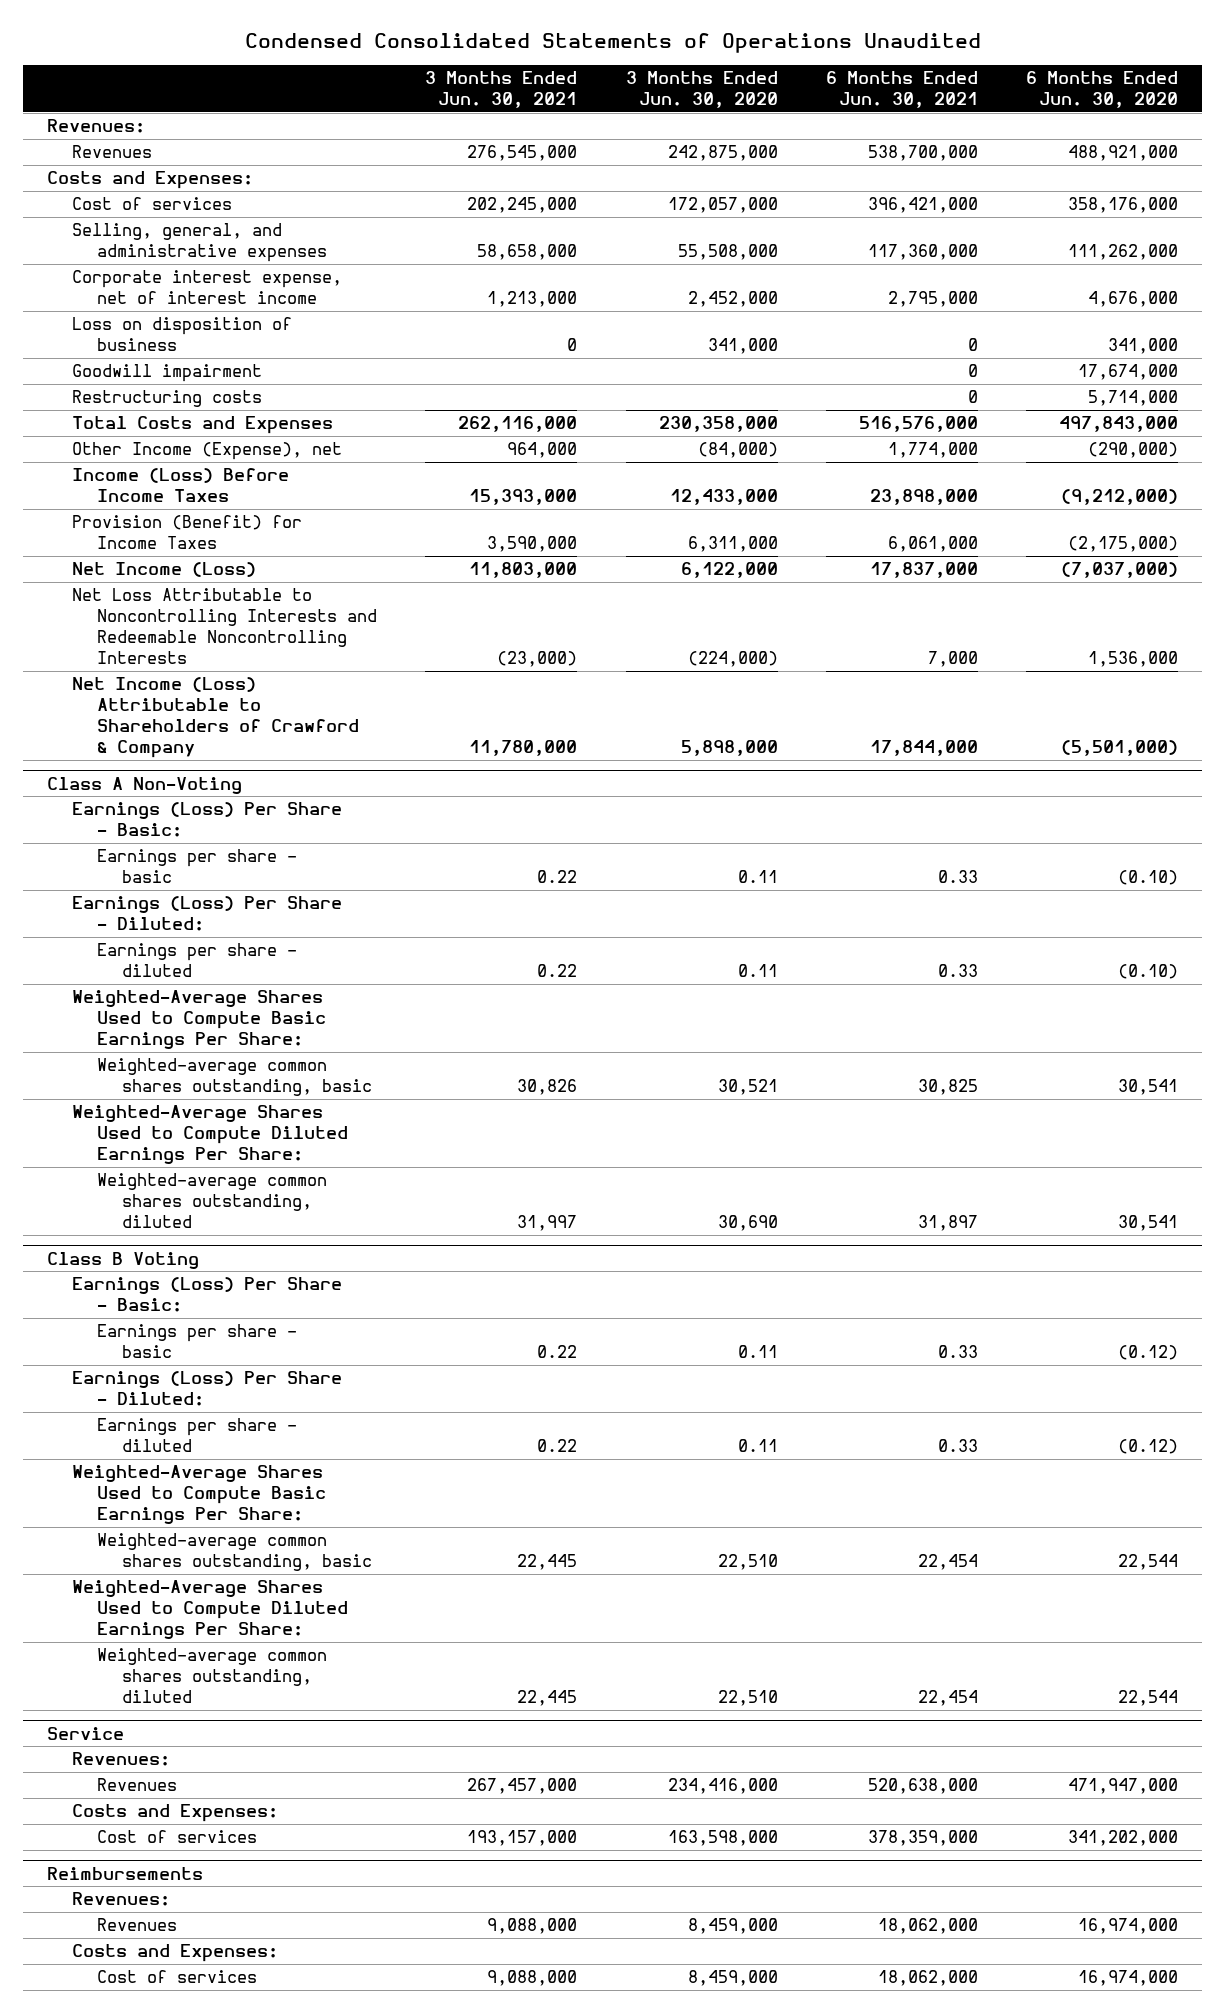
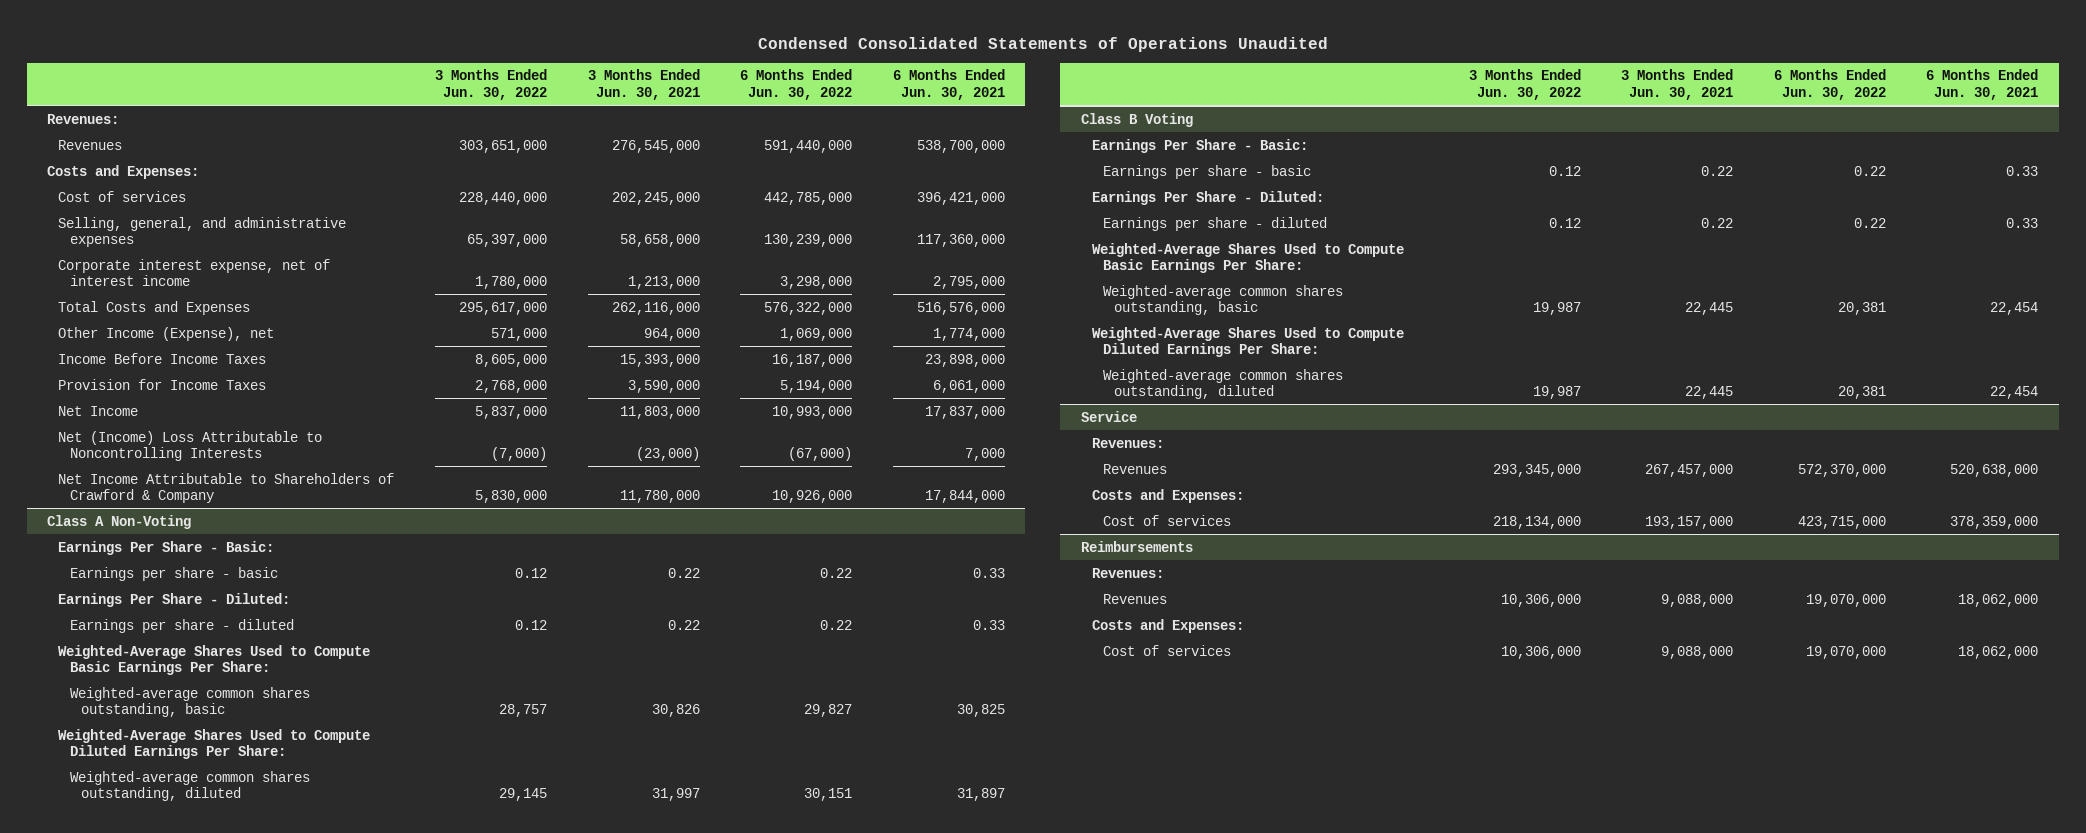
- | 3 Months Ended Jun. 30, 2021 | 3 Months Ended Jun. 30, 2020 | 6 Months Ended Jun. 30, 2021 | 6 Months Ended Jun. 30, 2020
+ | 3 Months Ended Jun. 30, 2022 | 3 Months Ended Jun. 30, 2021 | 6 Months Ended Jun. 30, 2022 | 6 Months Ended Jun. 30, 2021
- Loss on disposition of business | 0 | 341,000 | 0 | 341,000
- Goodwill impairment | | | 0 | 17,674,000
- Restructuring costs | | | 0 | 5,714,000
- Income (Loss) Before Income Taxes | 15,393,000 | 12,433,000 | 23,898,000 | (9,212,000)
- Provision (Benefit) for Income Taxes | 3,590,000 | 6,311,000 | 6,061,000 | (2,175,000)
- Net Income (Loss) | 11,803,000 | 6,122,000 | 17,837,000 | (7,037,000)
- Net Loss Attributable to Noncontrolling Interests and Redeemable Noncontrolling Interests | (23,000) | (224,000) | 7,000 | 1,536,000
- Net Income (Loss) Attributable to Shareholders of Crawford & Company | 11,780,000 | 5,898,000 | 17,844,000 | (5,501,000)
+ Income Before Income Taxes | 8,605,000 | 15,393,000 | 16,187,000 | 23,898,000
+ Provision for Income Taxes | 2,768,000 | 3,590,000 | 5,194,000 | 6,061,000
+ Net Income | 5,837,000 | 11,803,000 | 10,993,000 | 17,837,000
+ Net (Income) Loss Attributable to Noncontrolling Interests | (7,000) | (23,000) | (67,000) | 7,000
+ Net Income Attributable to Shareholders of Crawford & Company | 5,830,000 | 11,780,000 | 10,926,000 | 17,844,000
@ Class A Non-Voting
- Earnings (Loss) Per Share - Basic:
+ Earnings Per Share - Basic:
- Earnings (Loss) Per Share - Diluted:
+ Earnings Per Share - Diluted:
@ Class B Voting
- Earnings (Loss) Per Share - Basic:
+ Earnings Per Share - Basic:
- Earnings (Loss) Per Share - Diluted:
+ Earnings Per Share - Diluted:

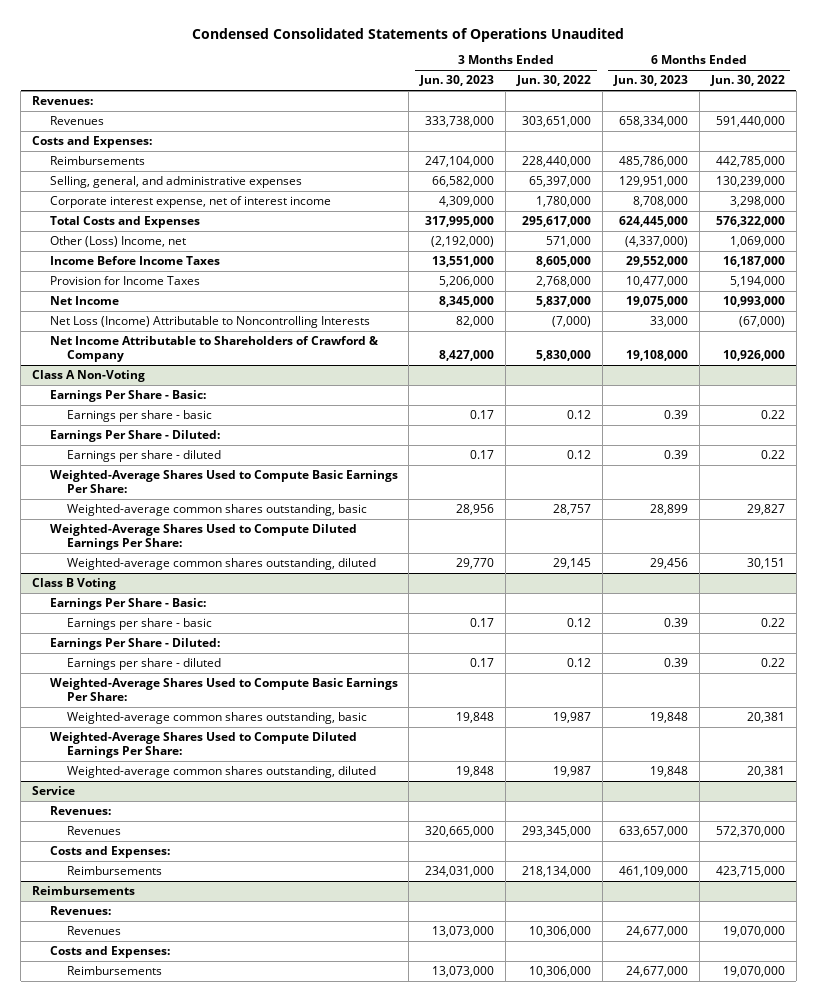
- | 3 Months Ended Jun. 30, 2022 | 3 Months Ended Jun. 30, 2021 | 6 Months Ended Jun. 30, 2022 | 6 Months Ended Jun. 30, 2021
+ | 3 Months Ended Jun. 30, 2023 | 3 Months Ended Jun. 30, 2022 | 6 Months Ended Jun. 30, 2023 | 6 Months Ended Jun. 30, 2022
- Cost of services | 228,440,000 | 202,245,000 | 442,785,000 | 396,421,000
+ Reimbursements | 247,104,000 | 228,440,000 | 485,786,000 | 442,785,000
- Other Income (Expense), net | 571,000 | 964,000 | 1,069,000 | 1,774,000
+ Other (Loss) Income, net | (2,192,000) | 571,000 | (4,337,000) | 1,069,000
- Net (Income) Loss Attributable to Noncontrolling Interests | (7,000) | (23,000) | (67,000) | 7,000
+ Net Loss (Income) Attributable to Noncontrolling Interests | 82,000 | (7,000) | 33,000 | (67,000)
@ Service
- Cost of services | 218,134,000 | 193,157,000 | 423,715,000 | 378,359,000
+ Reimbursements | 234,031,000 | 218,134,000 | 461,109,000 | 423,715,000
@ Reimbursements
- Cost of services | 10,306,000 | 9,088,000 | 19,070,000 | 18,062,000
+ Reimbursements | 13,073,000 | 10,306,000 | 24,677,000 | 19,070,000

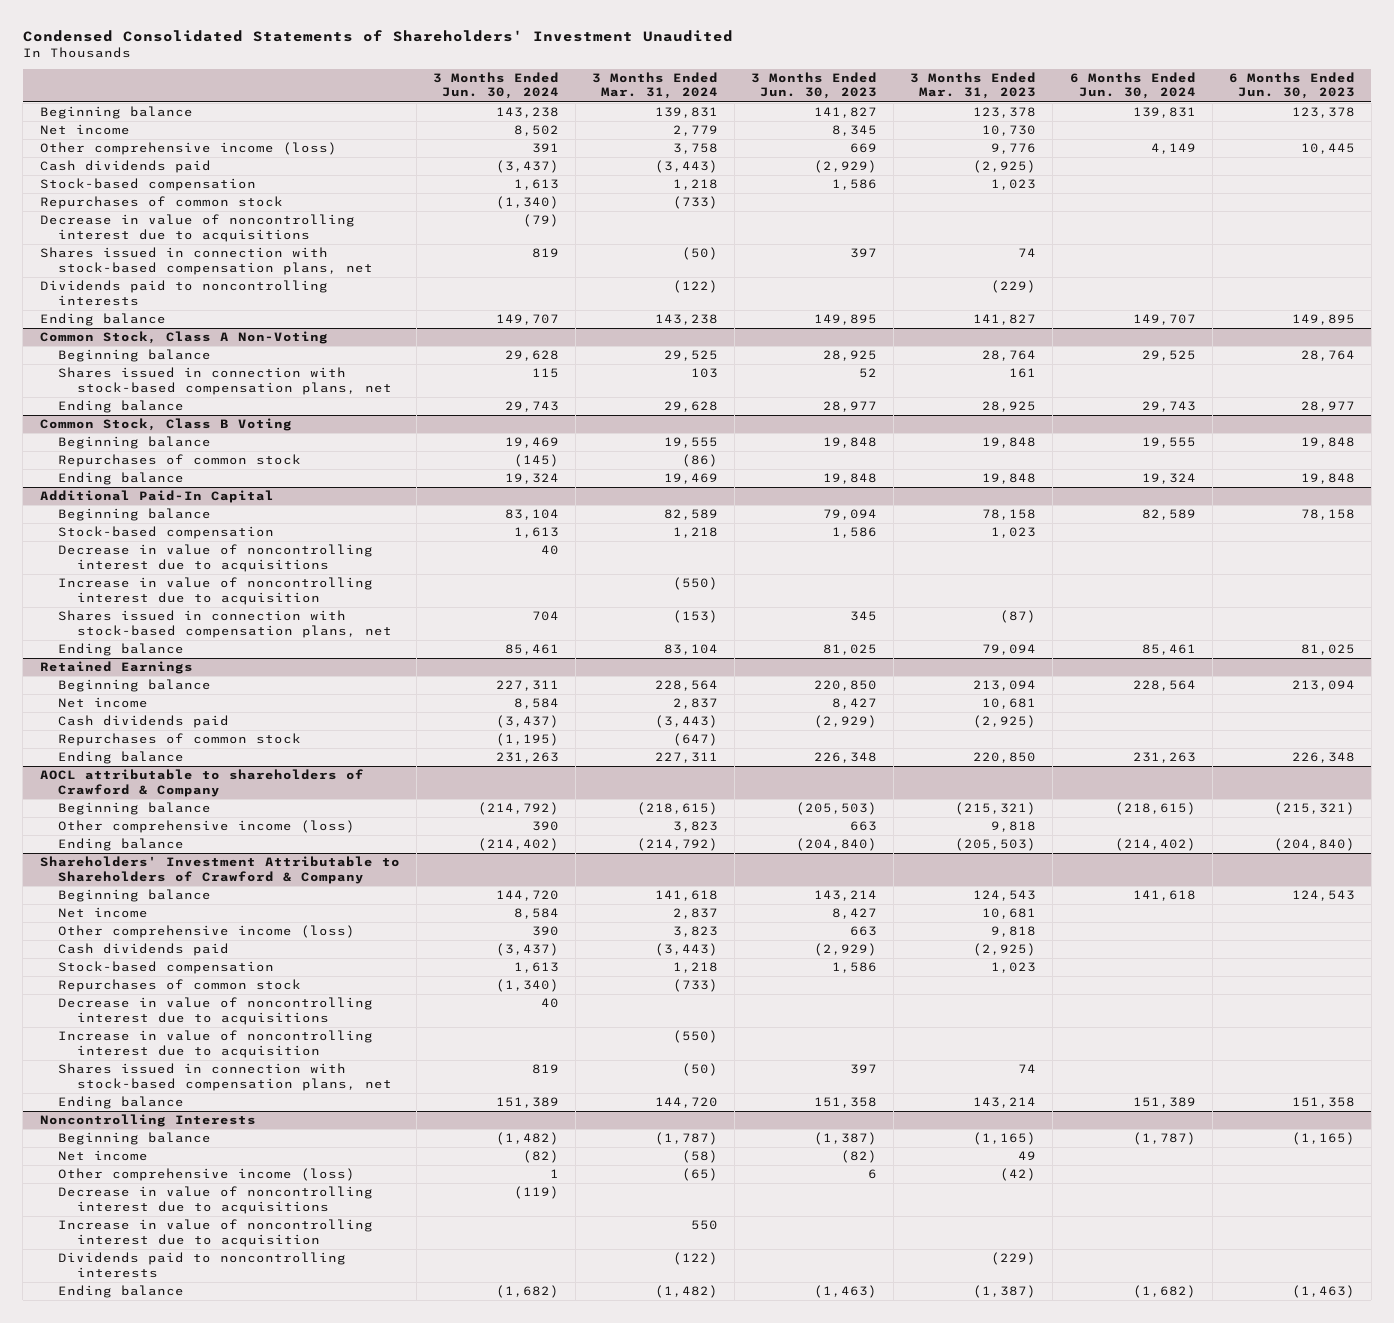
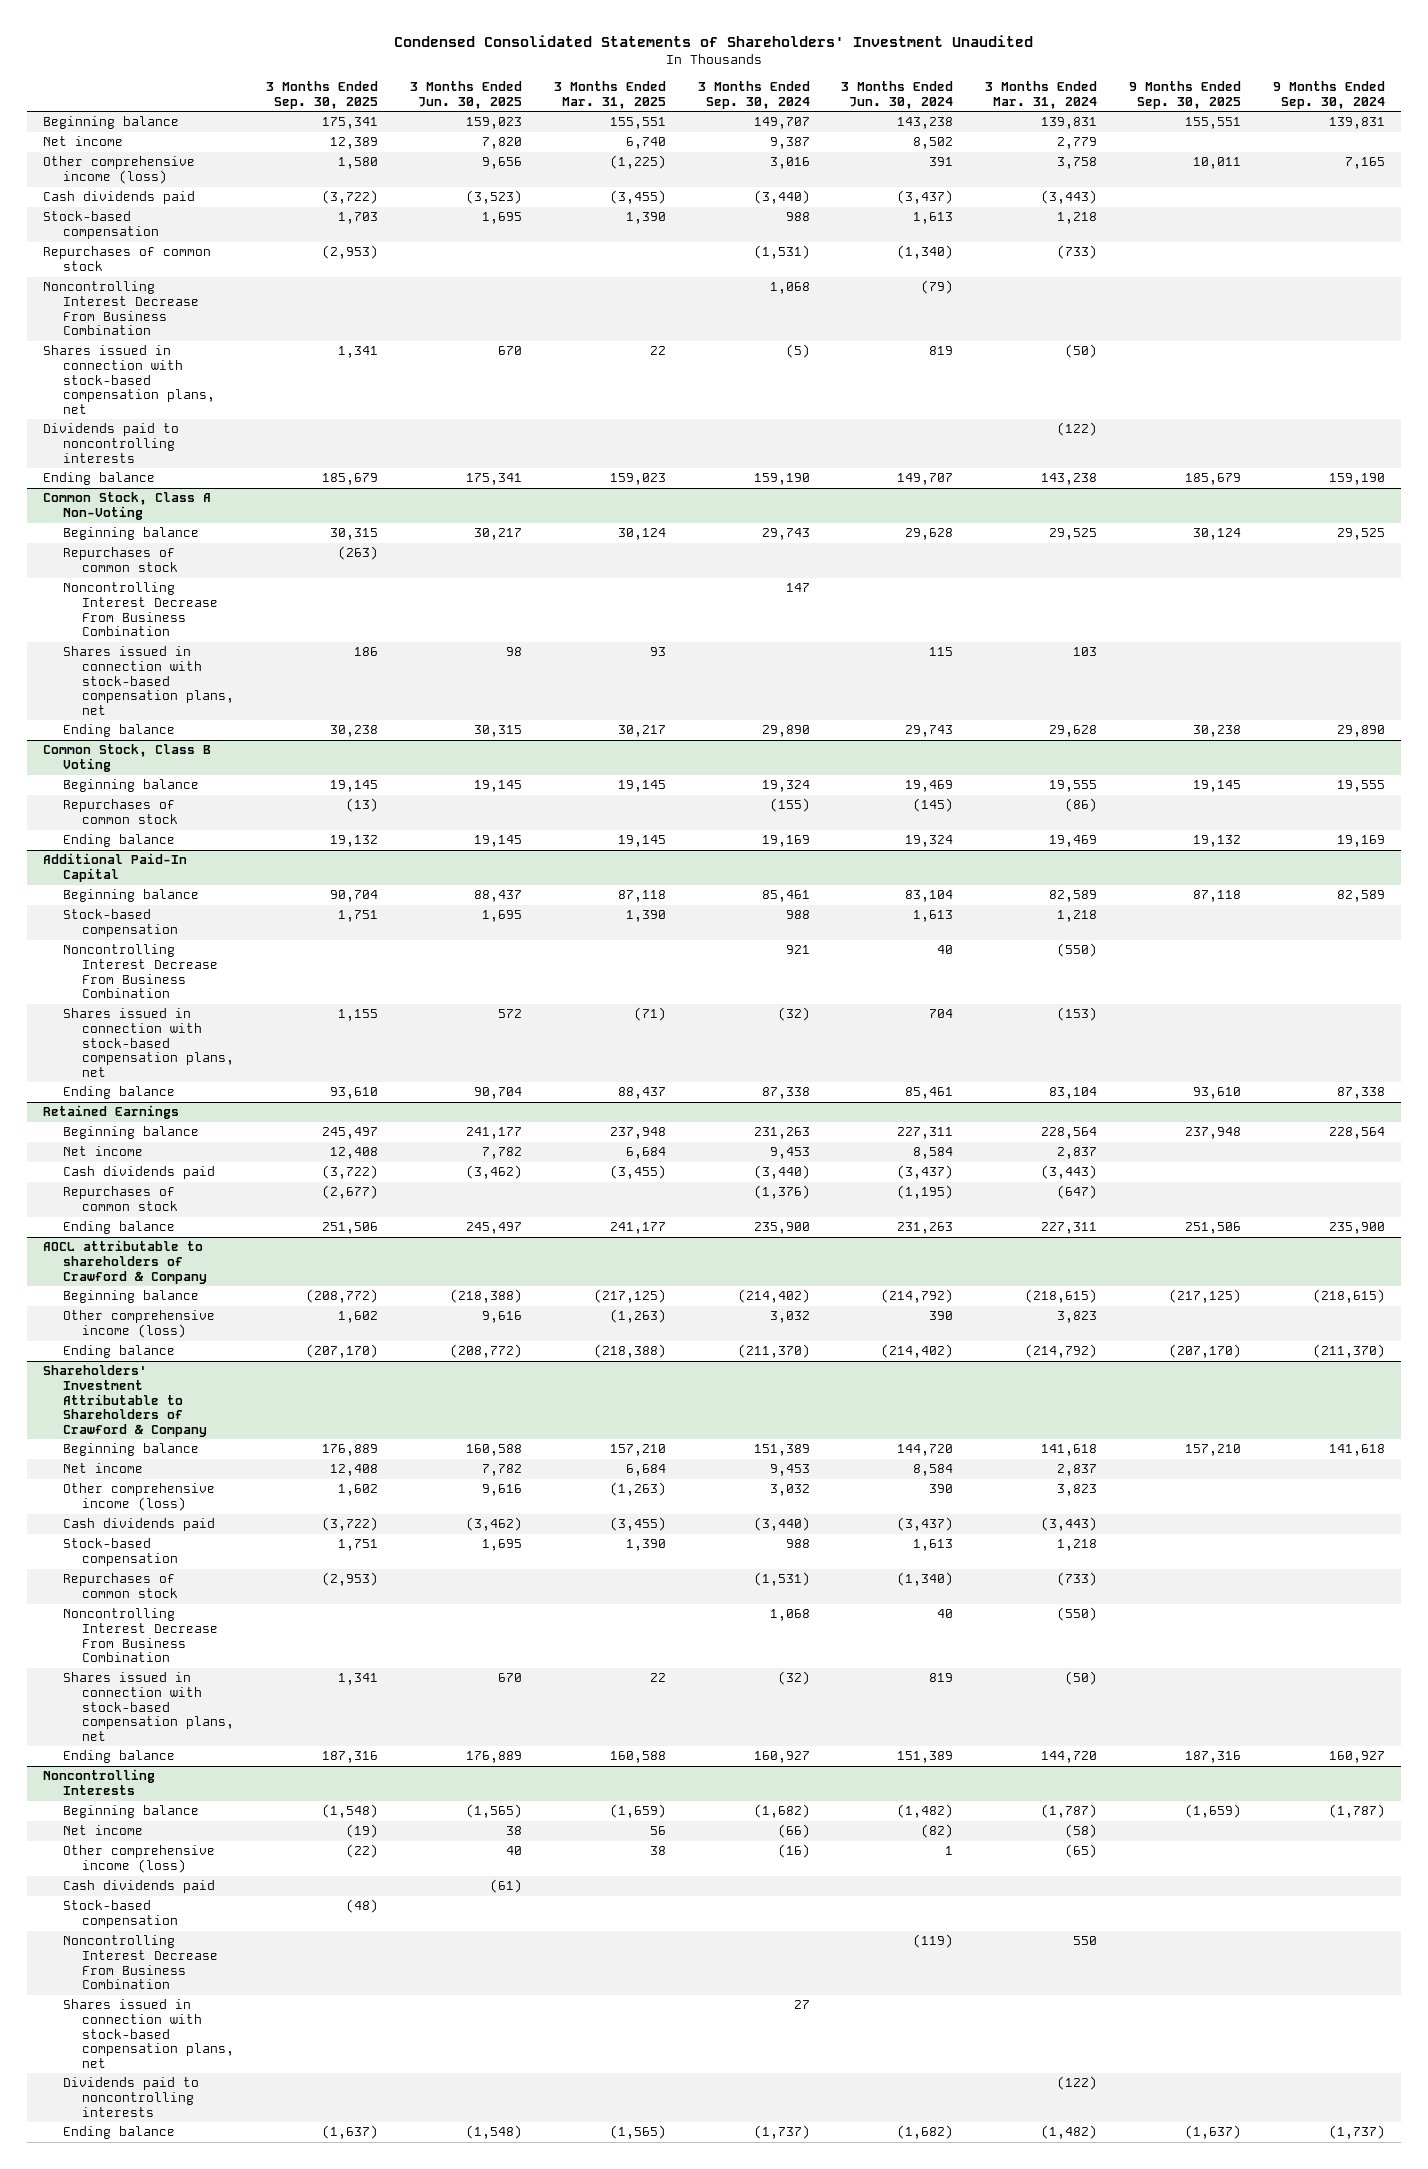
- | 3 Months Ended Jun. 30, 2024 | 3 Months Ended Mar. 31, 2024 | 3 Months Ended Jun. 30, 2023 | 3 Months Ended Mar. 31, 2023 | 6 Months Ended Jun. 30, 2024 | 6 Months Ended Jun. 30, 2023
+ | 3 Months Ended Sep. 30, 2025 | 3 Months Ended Jun. 30, 2025 | 3 Months Ended Mar. 31, 2025 | 3 Months Ended Sep. 30, 2024 | 3 Months Ended Jun. 30, 2024 | 3 Months Ended Mar. 31, 2024 | 9 Months Ended Sep. 30, 2025 | 9 Months Ended Sep. 30, 2024
- Decrease in value of noncontrolling interest due to acquisitions | (79) | | | | |
+ Noncontrolling Interest Decrease From Business Combination | | | | 1,068 | (79) | | |
@ Common Stock, Class A Non-Voting
+ Repurchases of common stock | (263) | | | | | | |
+ Noncontrolling Interest Decrease From Business Combination | | | | 147 | | | |
@ Additional Paid-In Capital
- Decrease in value of noncontrolling interest due to acquisitions | 40 | | | | |
- Increase in value of noncontrolling interest due to acquisition | | (550) | | | |
+ Noncontrolling Interest Decrease From Business Combination | | | | 921 | 40 | (550) | |
@ Shareholders' Investment Attributable to Shareholders of Crawford & Company
- Decrease in value of noncontrolling interest due to acquisitions | 40 | | | | |
- Increase in value of noncontrolling interest due to acquisition | | (550) | | | |
+ Noncontrolling Interest Decrease From Business Combination | | | | 1,068 | 40 | (550) | |
@ Noncontrolling Interests
- Decrease in value of noncontrolling interest due to acquisitions | (119) | | | | |
- Increase in value of noncontrolling interest due to acquisition | | 550 | | | |
+ Cash dividends paid | | (61) | | | | | |
+ Stock-based compensation | (48) | | | | | | |
+ Noncontrolling Interest Decrease From Business Combination | | | | | (119) | 550 | |
+ Shares issued in connection with stock-based compensation plans, net | | | | 27 | | | |

